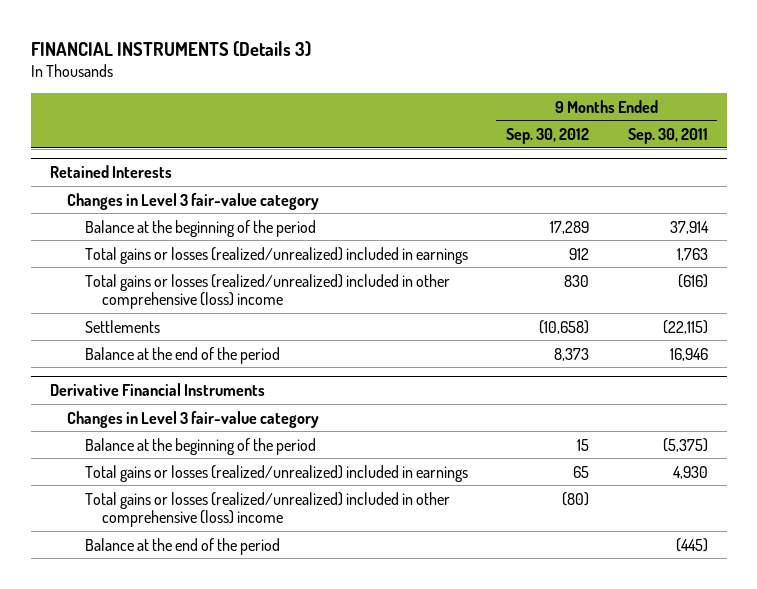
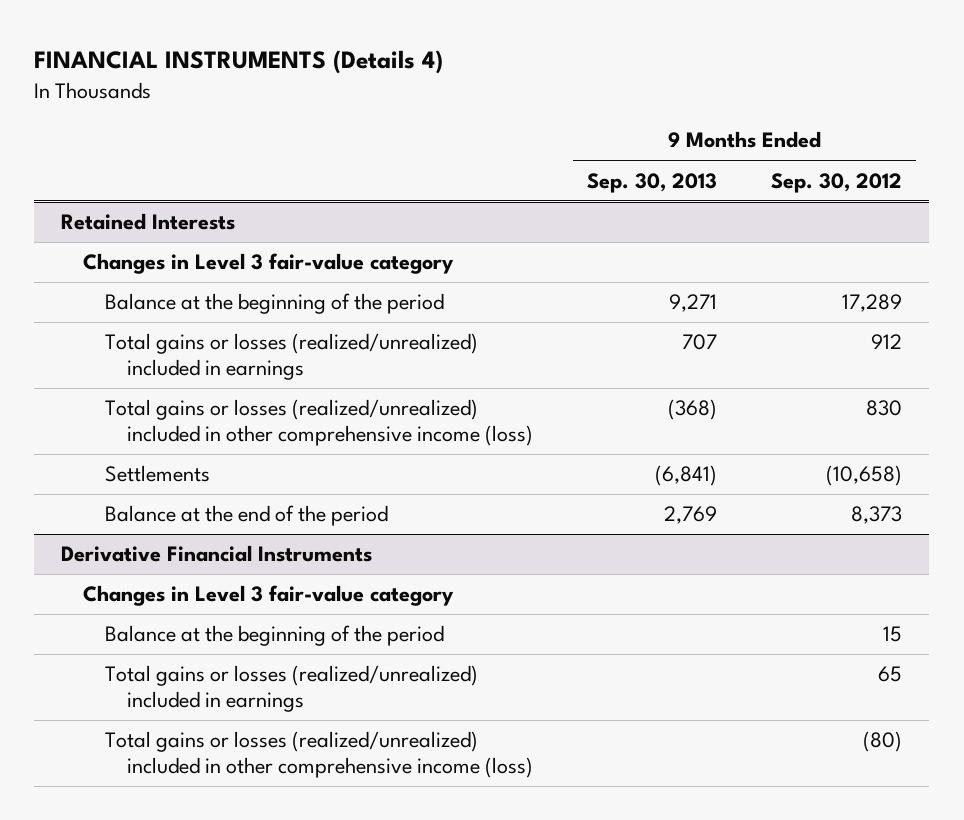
- FINANCIAL INSTRUMENTS (Details 3)
+ FINANCIAL INSTRUMENTS (Details 4)
- | 9 Months Ended Sep. 30, 2012 | 9 Months Ended Sep. 30, 2011
+ | 9 Months Ended Sep. 30, 2013 | 9 Months Ended Sep. 30, 2012
@ Retained Interests
- Total gains or losses (realized/unrealized) included in other comprehensive (loss) income | 830 | (616)
+ Total gains or losses (realized/unrealized) included in other comprehensive income (loss) | (368) | 830
@ Derivative Financial Instruments
- Total gains or losses (realized/unrealized) included in other comprehensive (loss) income | (80) |
- Balance at the end of the period | | (445)
+ Total gains or losses (realized/unrealized) included in other comprehensive income (loss) | | (80)

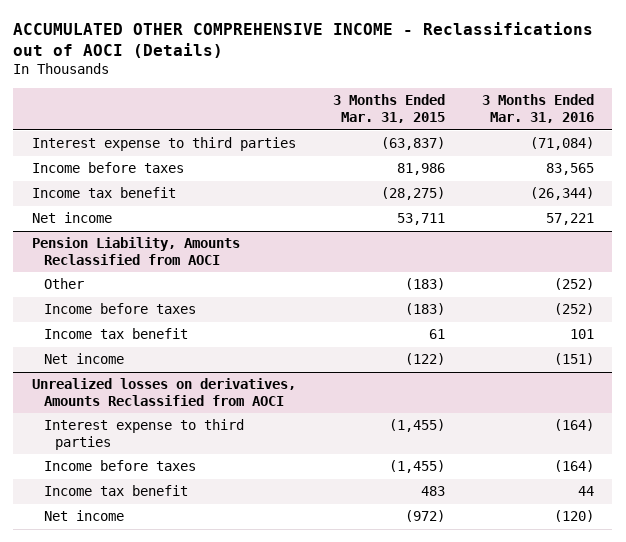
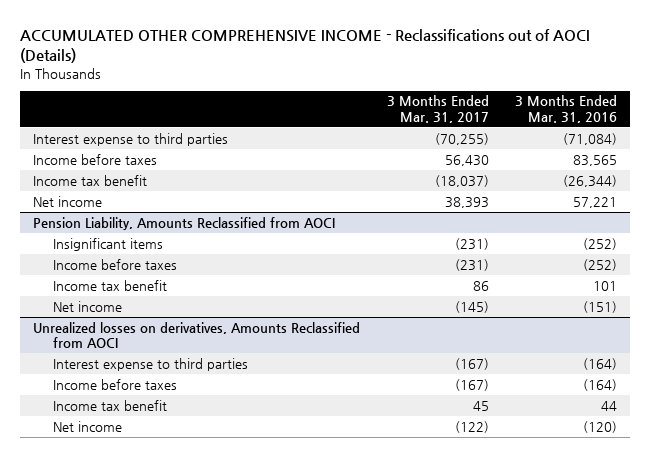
- | 3 Months Ended Mar. 31, 2015 | 3 Months Ended Mar. 31, 2016
+ | 3 Months Ended Mar. 31, 2017 | 3 Months Ended Mar. 31, 2016
@ Pension Liability, Amounts Reclassified from AOCI
- Other | (183) | (252)
+ Insignificant items | (231) | (252)

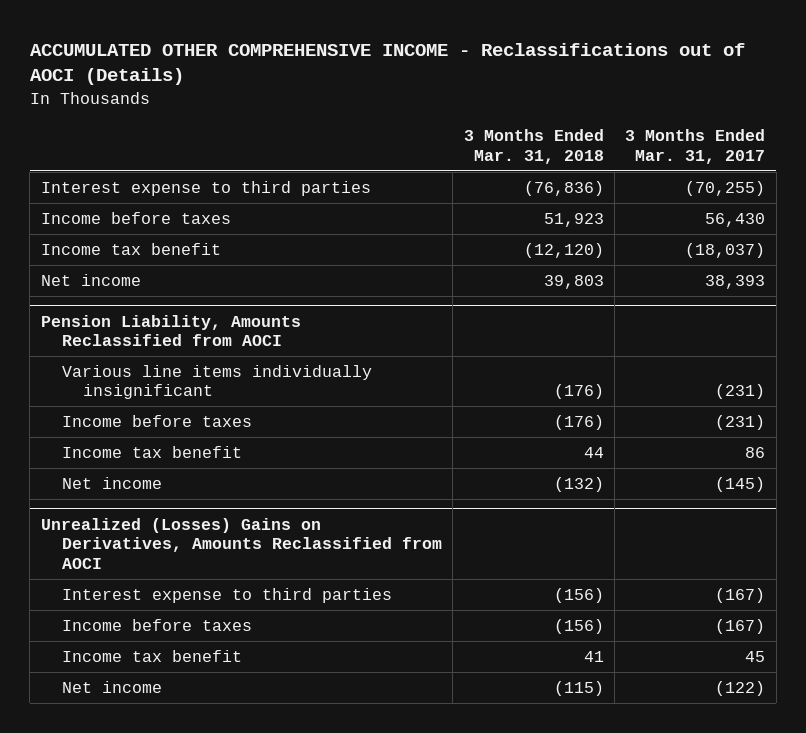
- | 3 Months Ended Mar. 31, 2017 | 3 Months Ended Mar. 31, 2016
+ | 3 Months Ended Mar. 31, 2018 | 3 Months Ended Mar. 31, 2017
@ Pension Liability, Amounts Reclassified from AOCI
- Insignificant items | (231) | (252)
+ Various line items individually insignificant | (176) | (231)
- Unrealized losses on derivatives, Amounts Reclassified from AOCI
+ Unrealized (Losses) Gains on Derivatives, Amounts Reclassified from AOCI

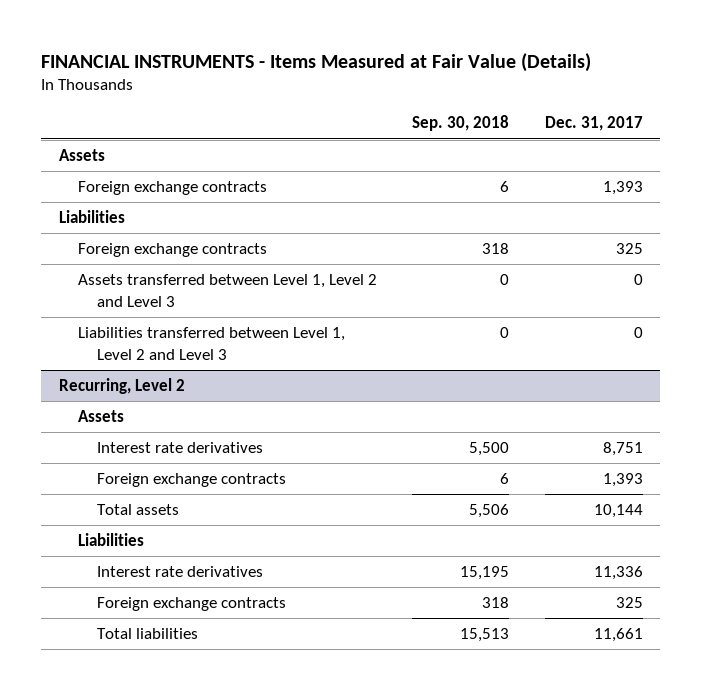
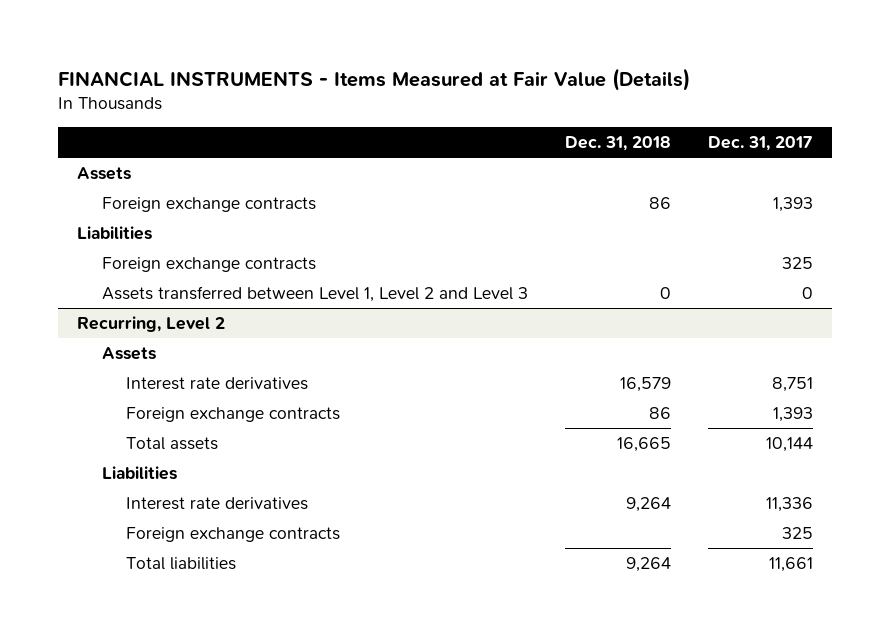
- | Sep. 30, 2018 | Dec. 31, 2017
+ | Dec. 31, 2018 | Dec. 31, 2017
- Liabilities transferred between Level 1, Level 2 and Level 3 | 0 | 0

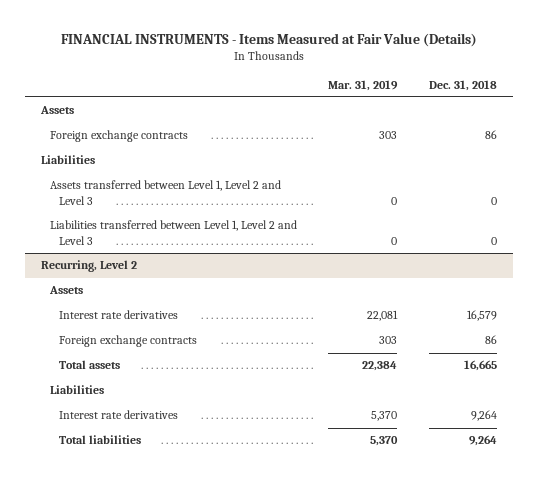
- | Dec. 31, 2018 | Dec. 31, 2017
+ | Mar. 31, 2019 | Dec. 31, 2018
- Foreign exchange contracts | | 325
+ Liabilities transferred between Level 1, Level 2 and Level 3 | 0 | 0
@ Recurring, Level 2
- Foreign exchange contracts | | 325

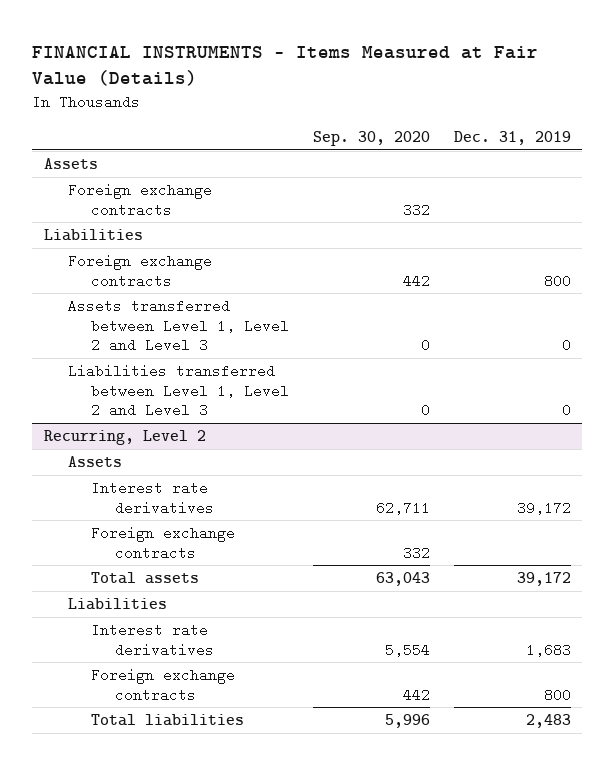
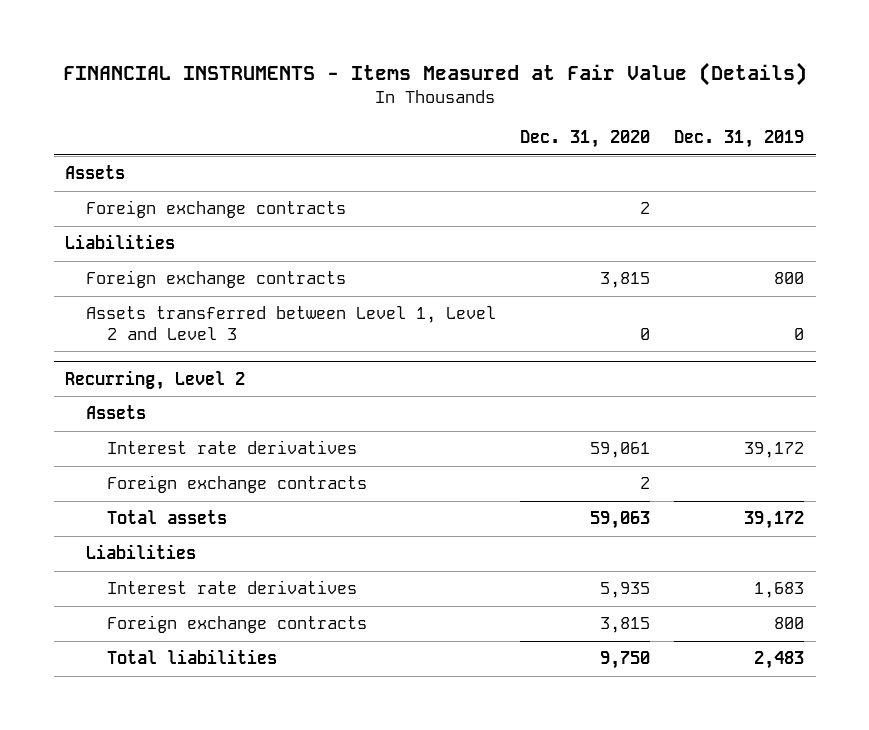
- | Sep. 30, 2020 | Dec. 31, 2019
+ | Dec. 31, 2020 | Dec. 31, 2019
- Liabilities transferred between Level 1, Level 2 and Level 3 | 0 | 0

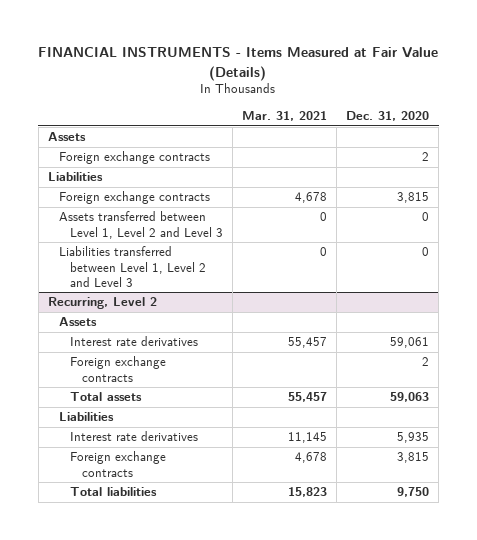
- | Dec. 31, 2020 | Dec. 31, 2019
+ | Mar. 31, 2021 | Dec. 31, 2020
+ Liabilities transferred between Level 1, Level 2 and Level 3 | 0 | 0

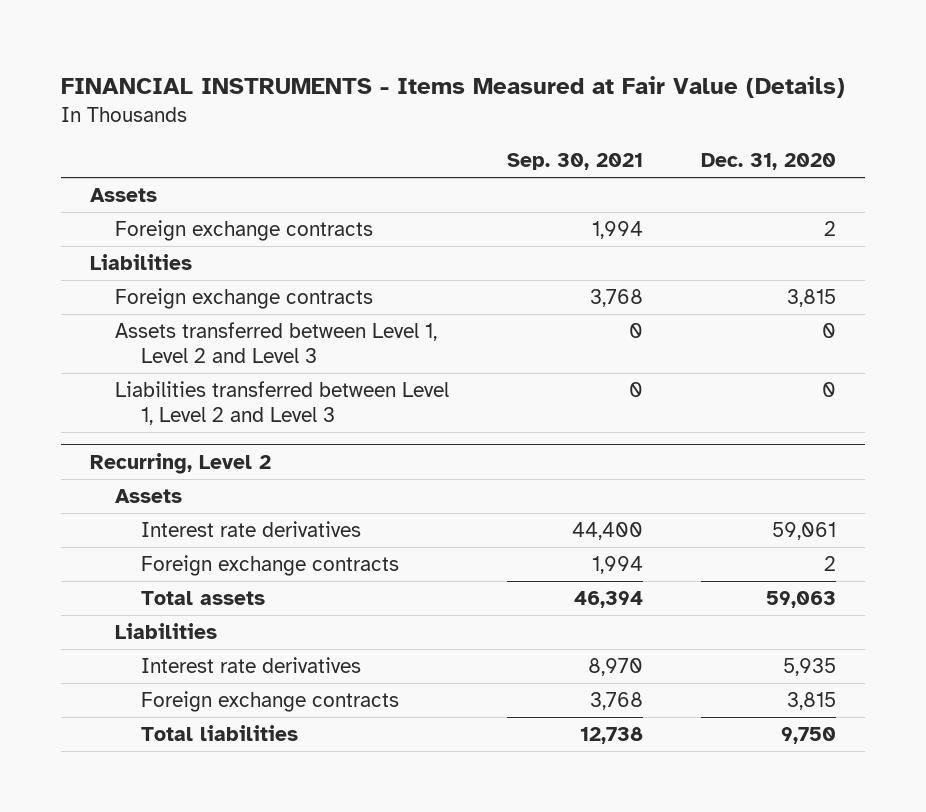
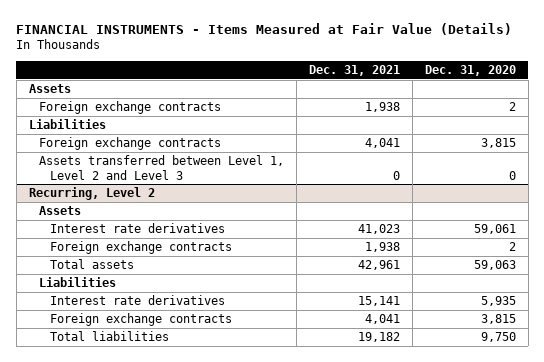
- | Sep. 30, 2021 | Dec. 31, 2020
+ | Dec. 31, 2021 | Dec. 31, 2020
- Liabilities transferred between Level 1, Level 2 and Level 3 | 0 | 0

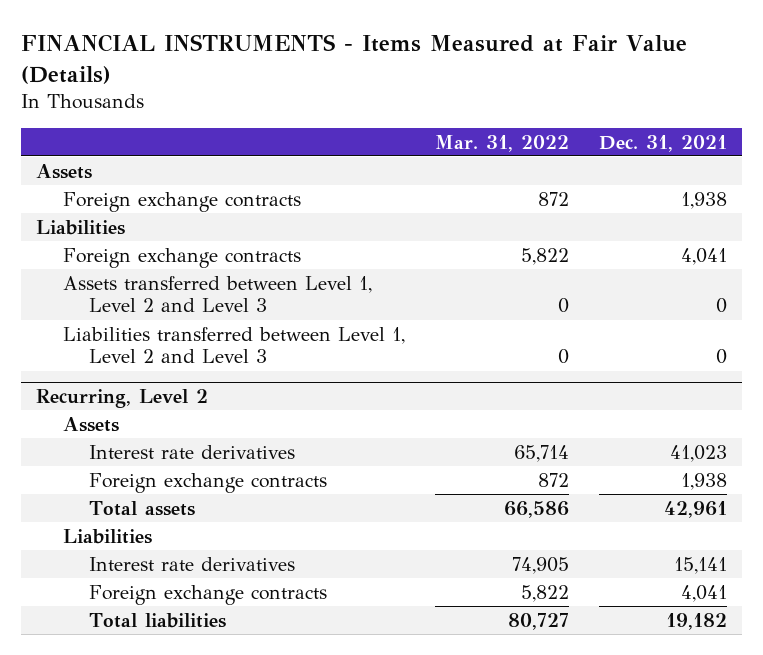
- | Dec. 31, 2021 | Dec. 31, 2020
+ | Mar. 31, 2022 | Dec. 31, 2021
+ Liabilities transferred between Level 1, Level 2 and Level 3 | 0 | 0

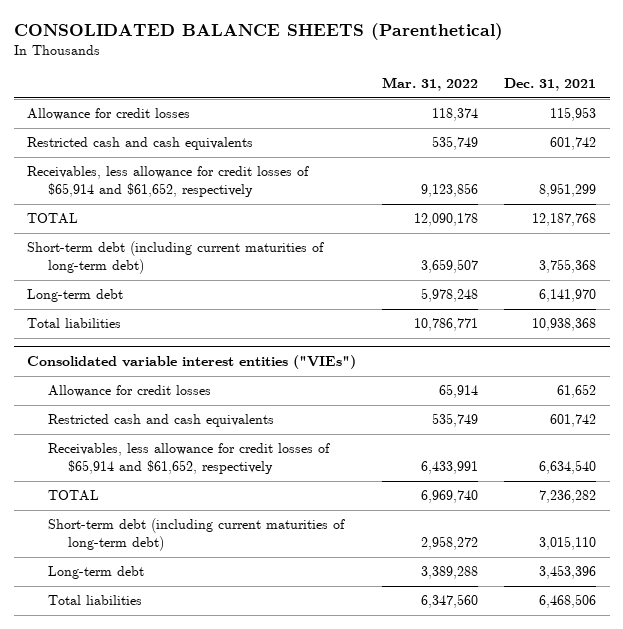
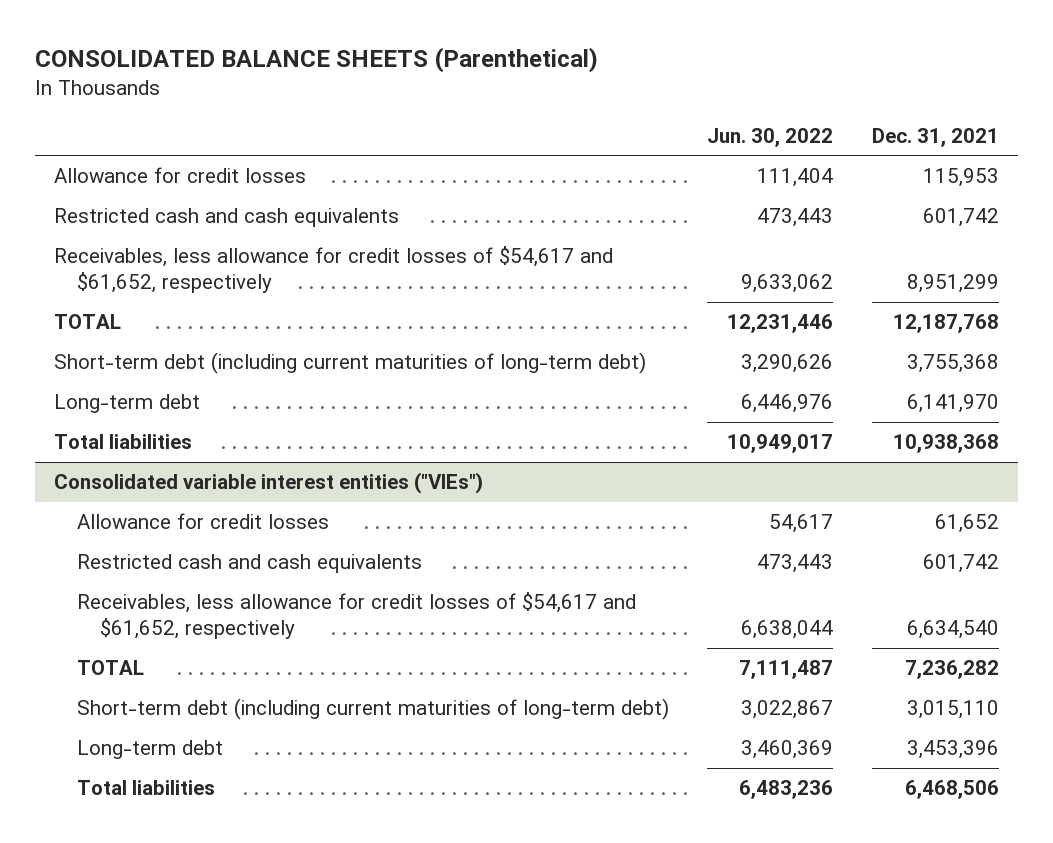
- | Mar. 31, 2022 | Dec. 31, 2021
+ | Jun. 30, 2022 | Dec. 31, 2021
- Receivables, less allowance for credit losses of $65,914 and $61,652, respectively | 9,123,856 | 8,951,299
+ Receivables, less allowance for credit losses of $54,617 and $61,652, respectively | 9,633,062 | 8,951,299
@ Consolidated variable interest entities ("VIEs")
- Receivables, less allowance for credit losses of $65,914 and $61,652, respectively | 6,433,991 | 6,634,540
+ Receivables, less allowance for credit losses of $54,617 and $61,652, respectively | 6,638,044 | 6,634,540

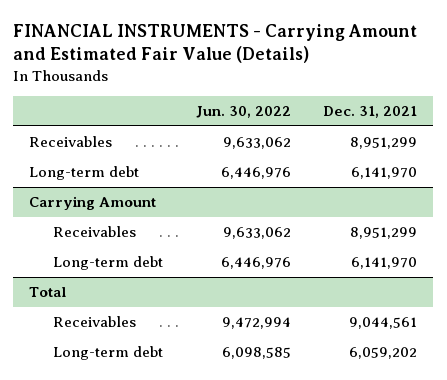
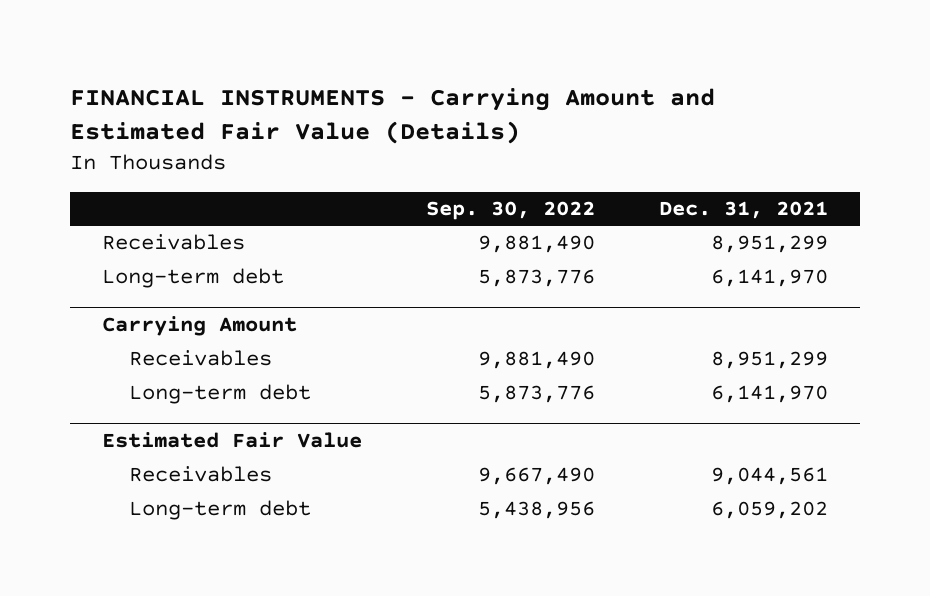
- | Jun. 30, 2022 | Dec. 31, 2021
+ | Sep. 30, 2022 | Dec. 31, 2021
- Total
+ Estimated Fair Value

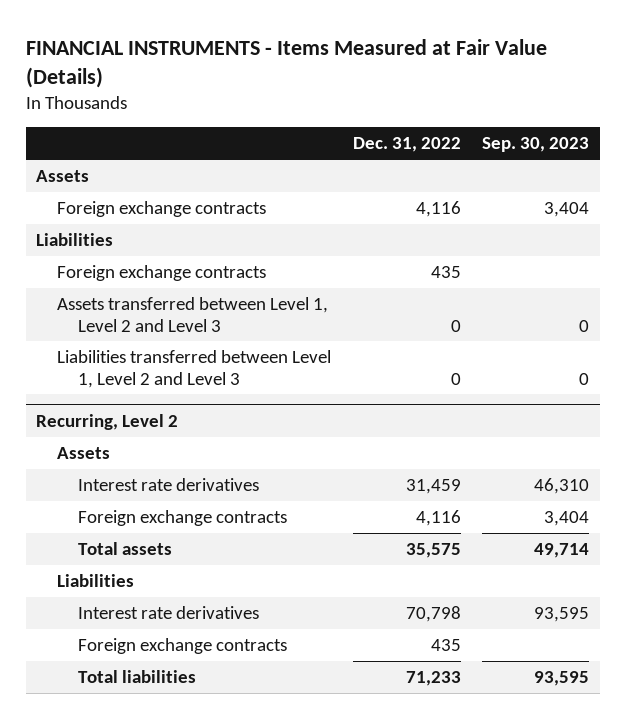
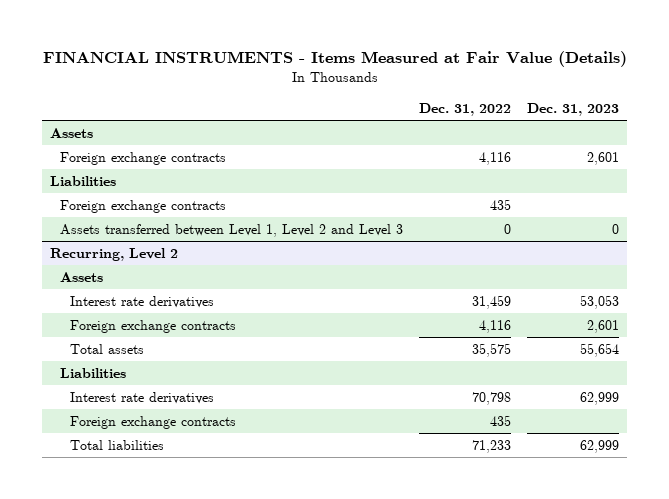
- | Dec. 31, 2022 | Sep. 30, 2023
+ | Dec. 31, 2022 | Dec. 31, 2023
- Liabilities transferred between Level 1, Level 2 and Level 3 | 0 | 0

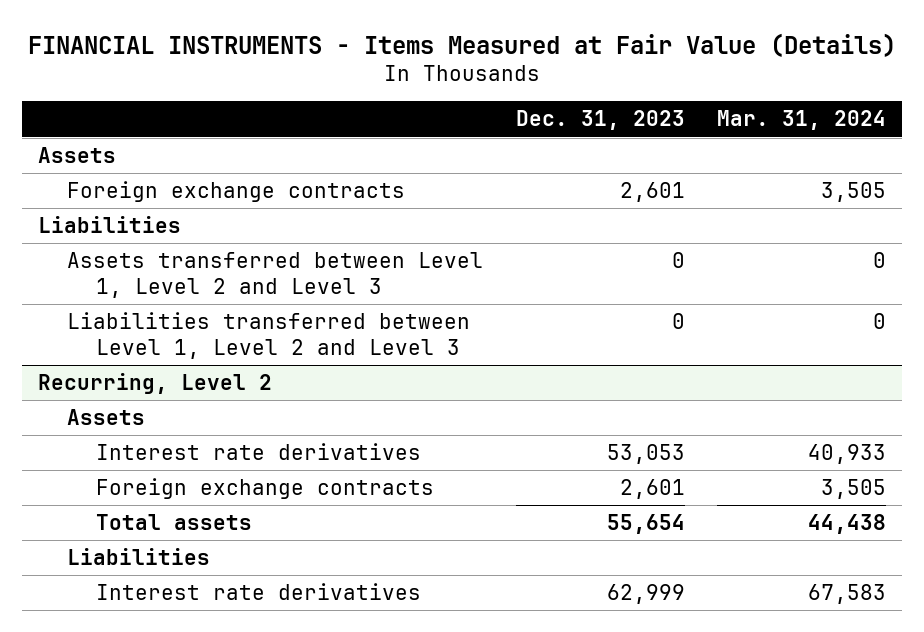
- | Dec. 31, 2022 | Dec. 31, 2023
+ | Dec. 31, 2023 | Mar. 31, 2024
- Foreign exchange contracts | 435 |
+ Liabilities transferred between Level 1, Level 2 and Level 3 | 0 | 0
@ Recurring, Level 2
- Foreign exchange contracts | 435 |
- Total liabilities | 71,233 | 62,999

